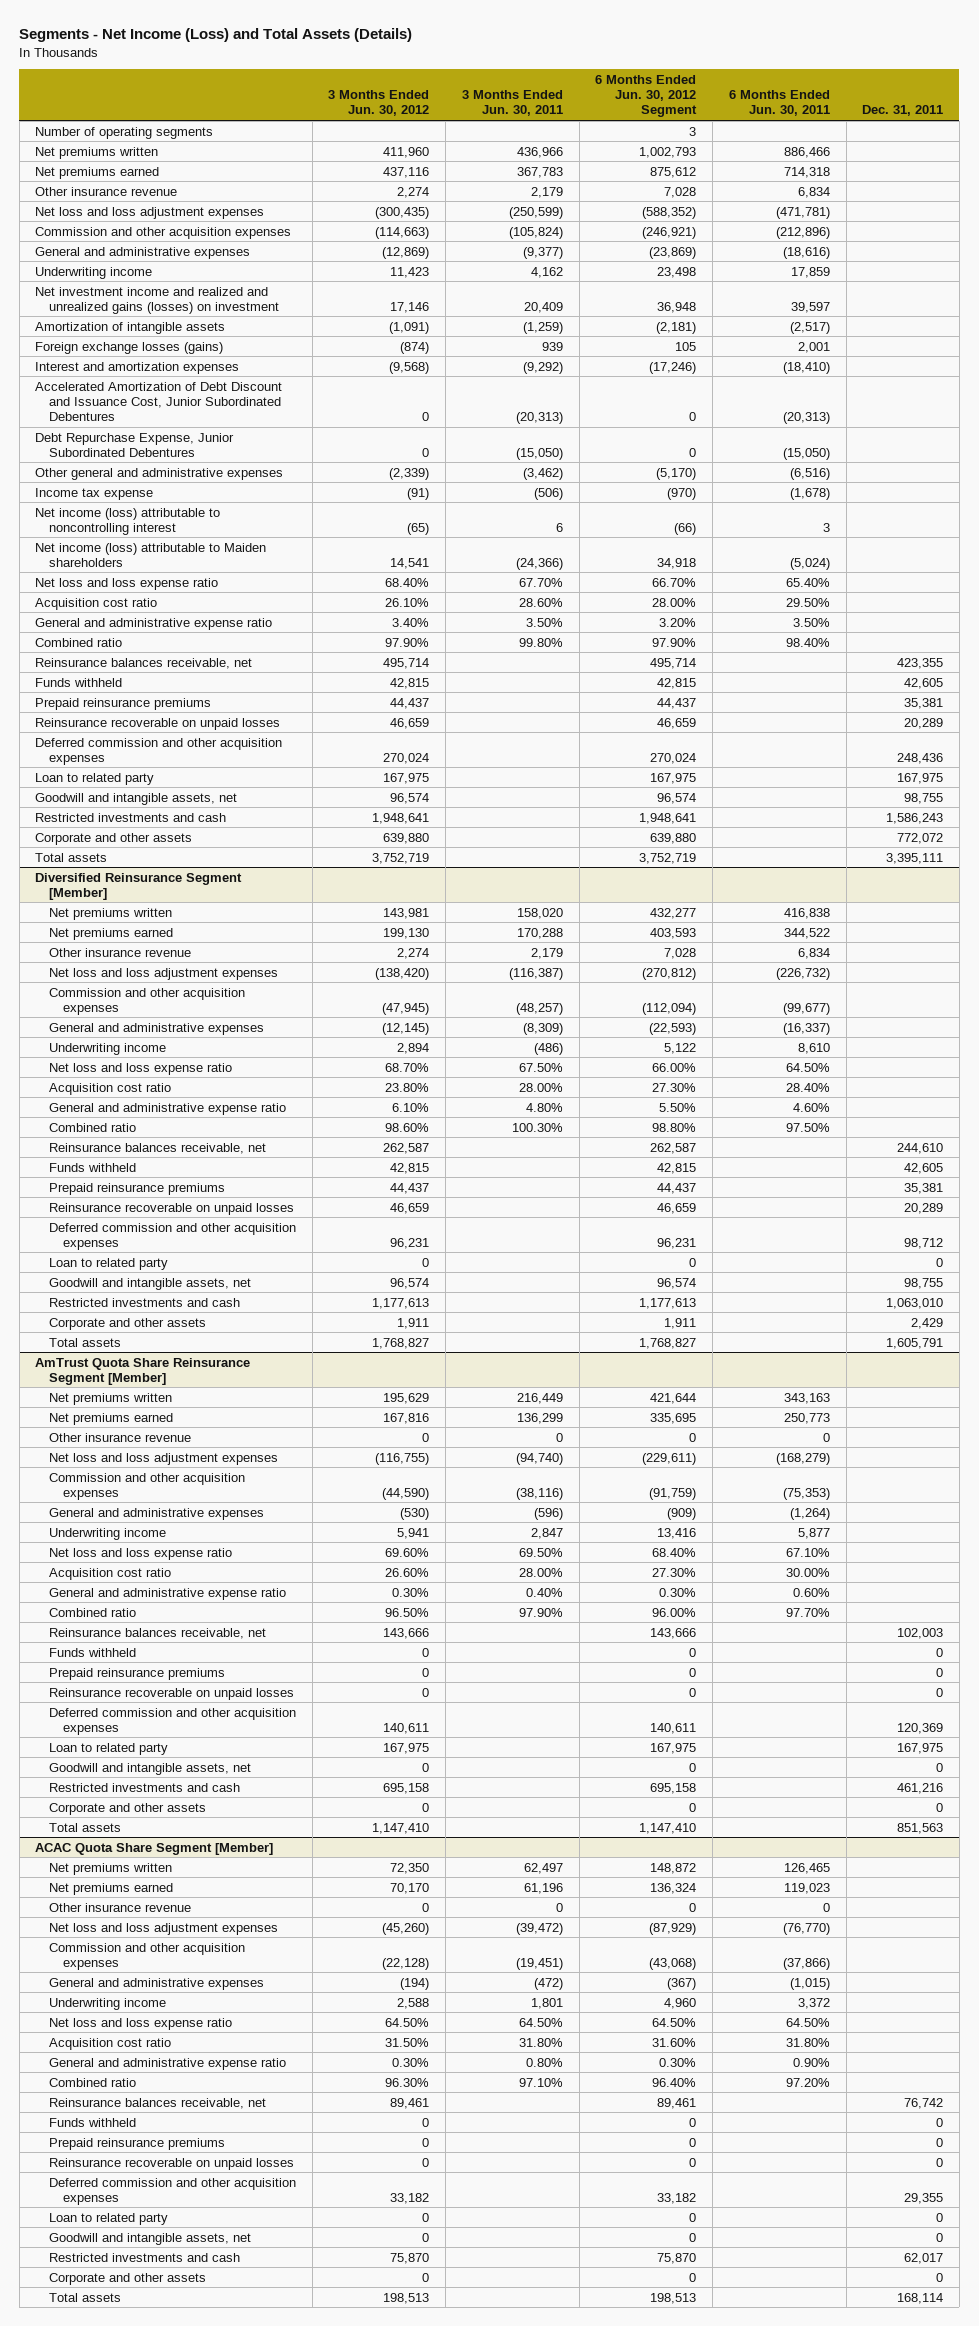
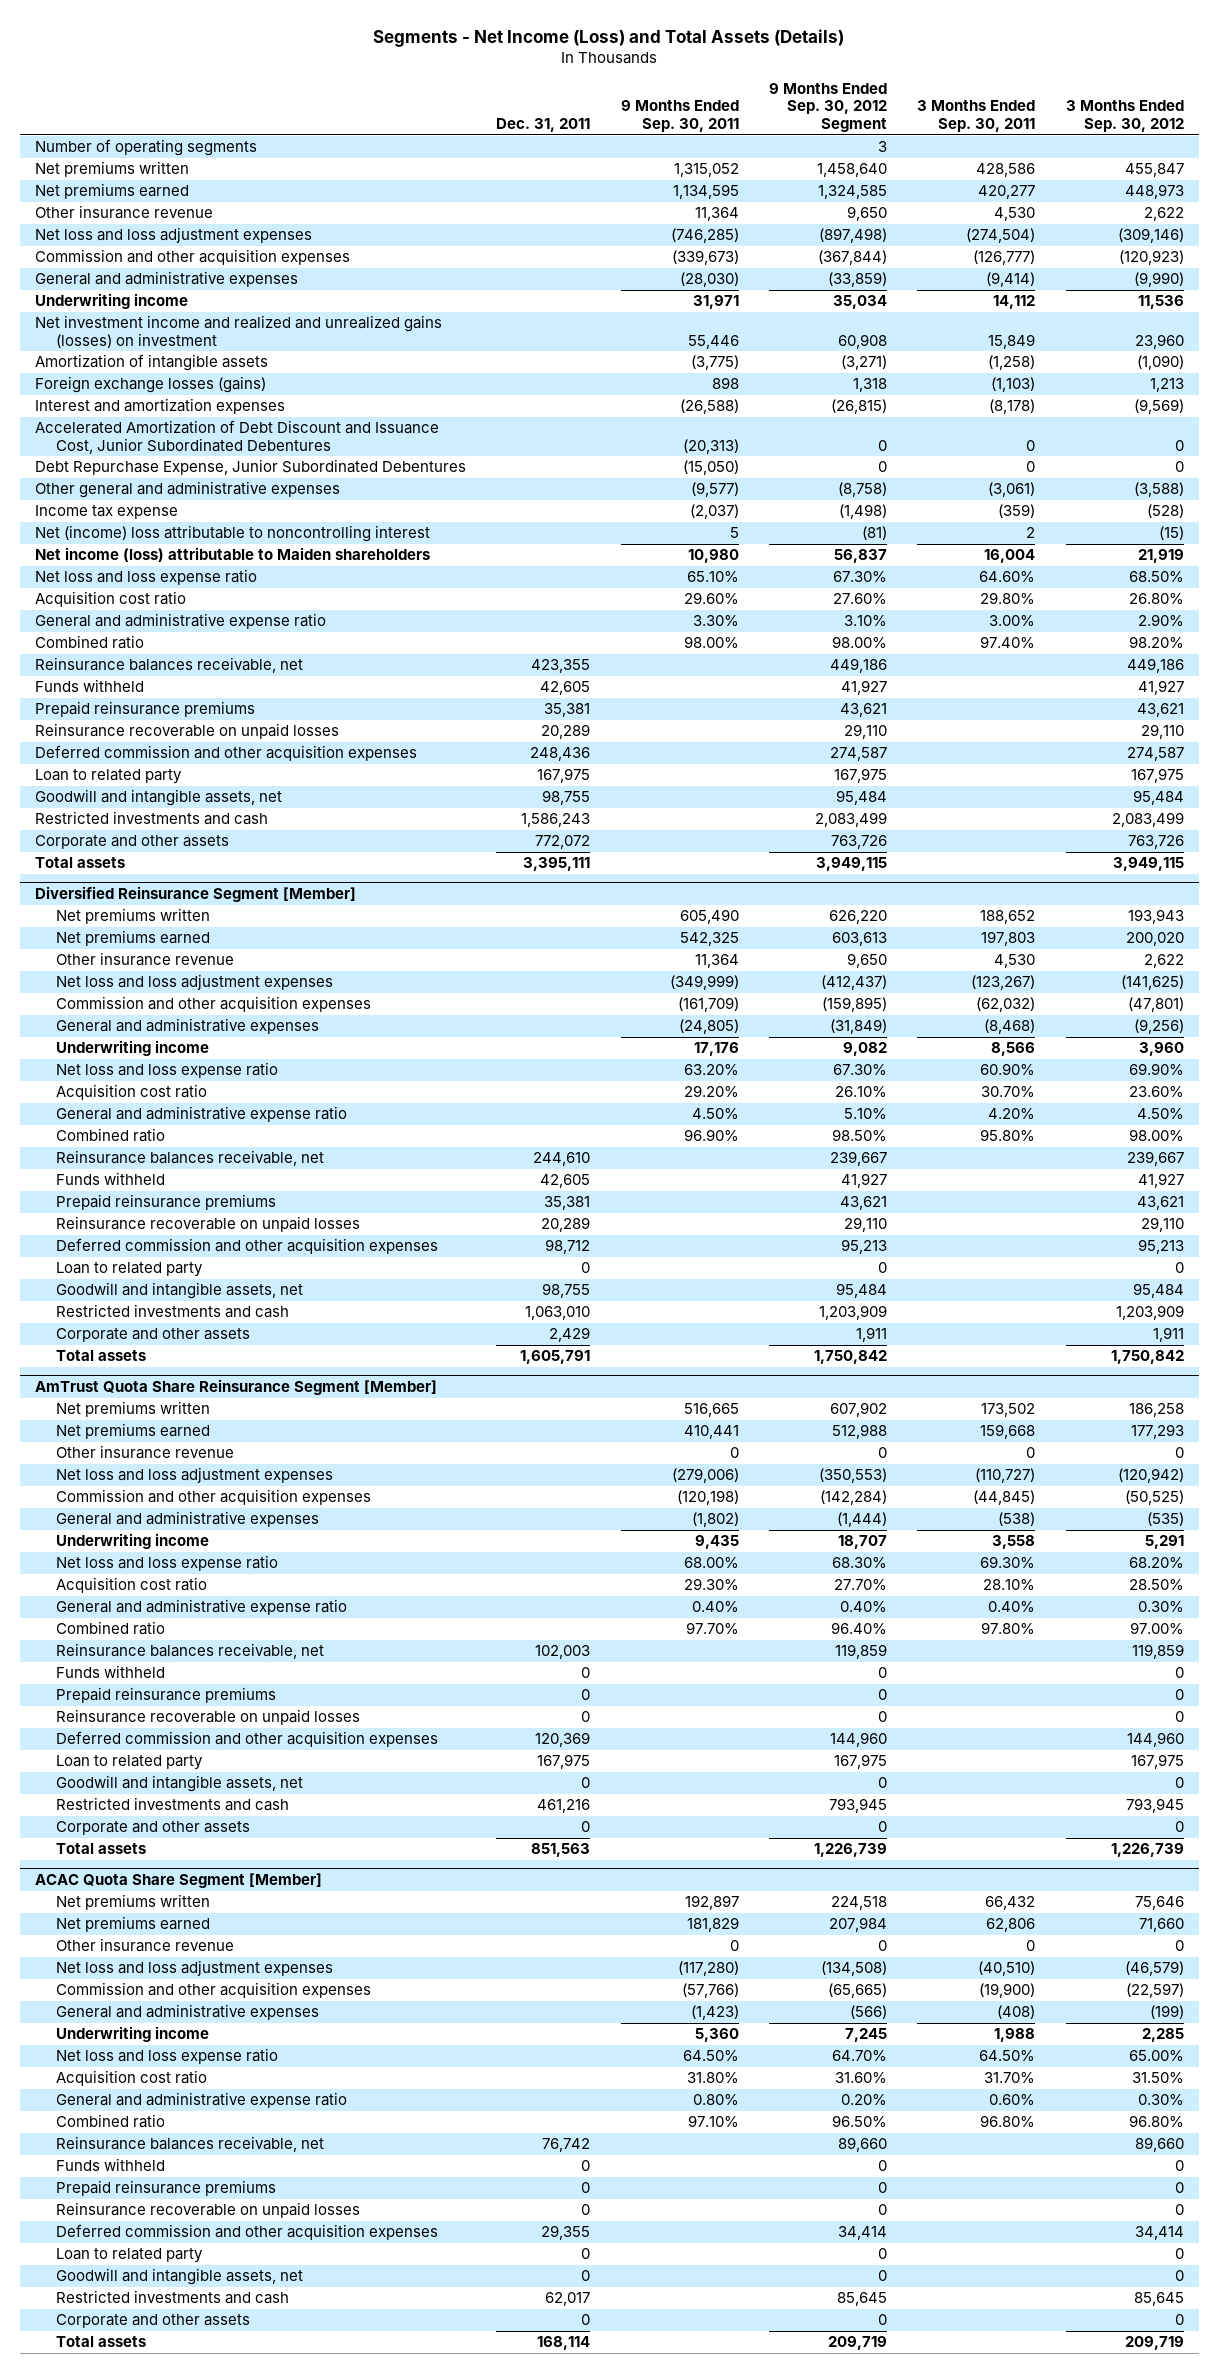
- | 3 Months Ended Jun. 30, 2012 | 3 Months Ended Jun. 30, 2011 | 6 Months Ended Jun. 30, 2012 Segment | 6 Months Ended Jun. 30, 2011 | Dec. 31, 2011
+ | Dec. 31, 2011 | 9 Months Ended Sep. 30, 2011 | 9 Months Ended Sep. 30, 2012 Segment | 3 Months Ended Sep. 30, 2011 | 3 Months Ended Sep. 30, 2012
- Net income (loss) attributable to noncontrolling interest | (65) | 6 | (66) | 3 |
+ Net (income) loss attributable to noncontrolling interest | | 5 | (81) | 2 | (15)

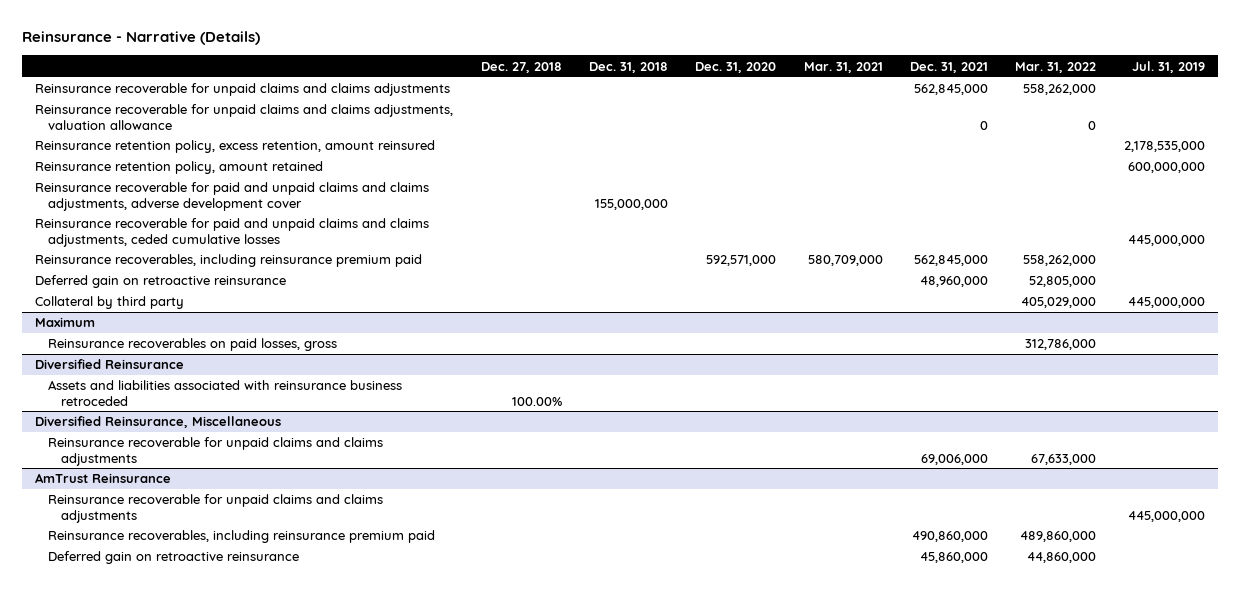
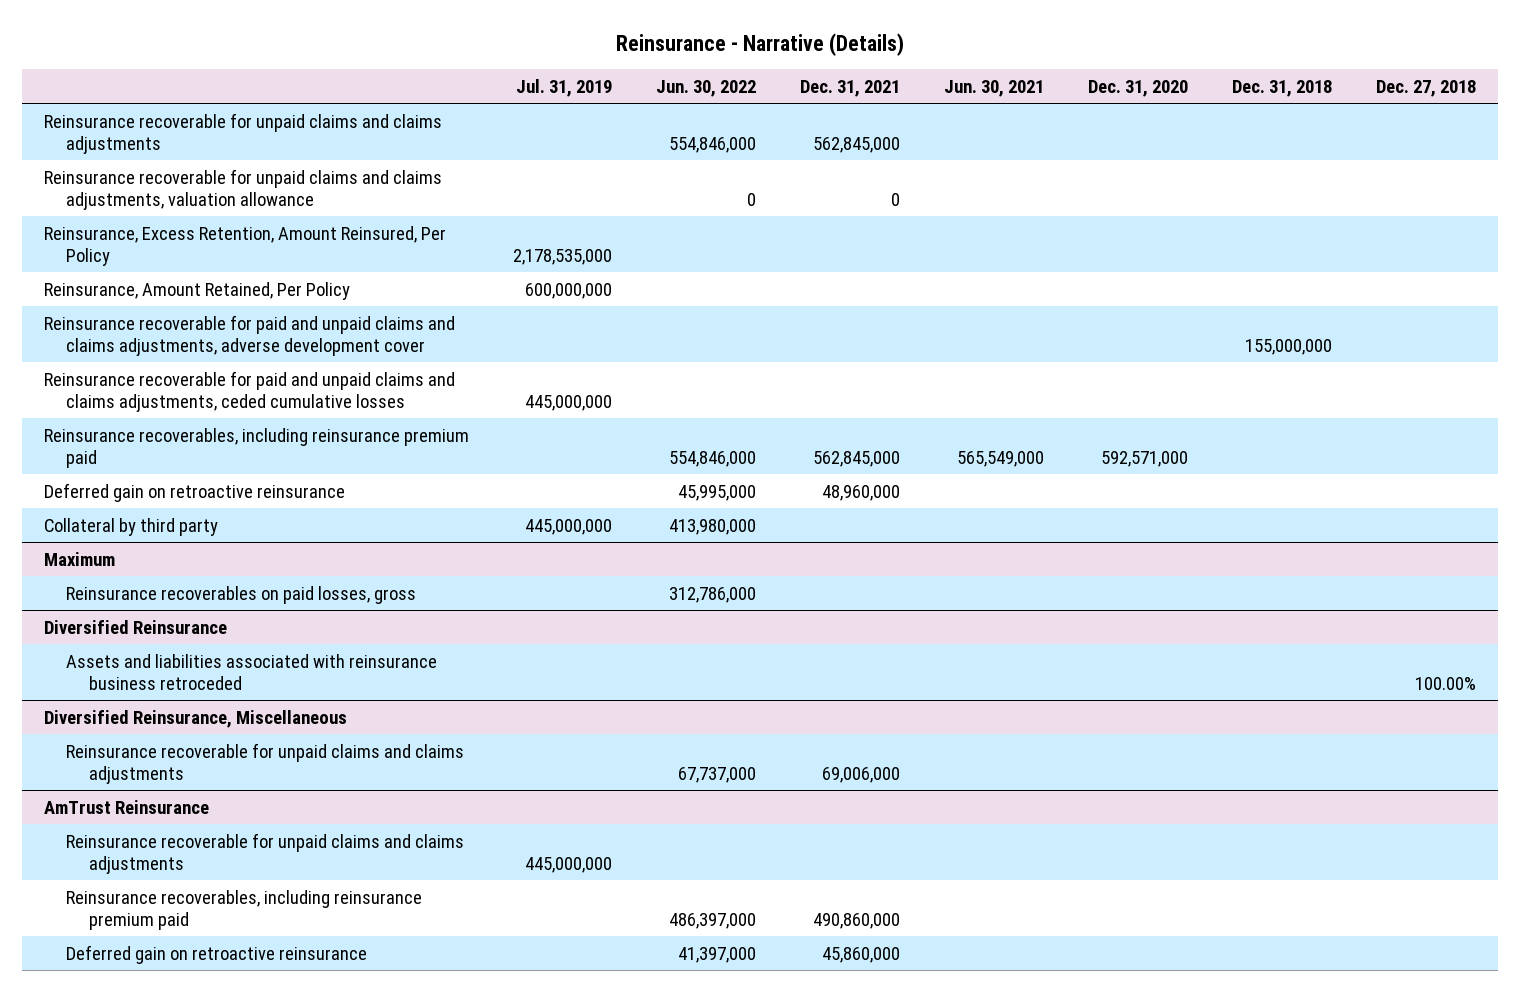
- | Dec. 27, 2018 | Dec. 31, 2018 | Dec. 31, 2020 | Mar. 31, 2021 | Dec. 31, 2021 | Mar. 31, 2022 | Jul. 31, 2019
+ | Jul. 31, 2019 | Jun. 30, 2022 | Dec. 31, 2021 | Jun. 30, 2021 | Dec. 31, 2020 | Dec. 31, 2018 | Dec. 27, 2018
- Reinsurance retention policy, excess retention, amount reinsured | | | | | | | 2,178,535,000
- Reinsurance retention policy, amount retained | | | | | | | 600,000,000
+ Reinsurance, Excess Retention, Amount Reinsured, Per Policy | 2,178,535,000 | | | | | |
+ Reinsurance, Amount Retained, Per Policy | 600,000,000 | | | | | |

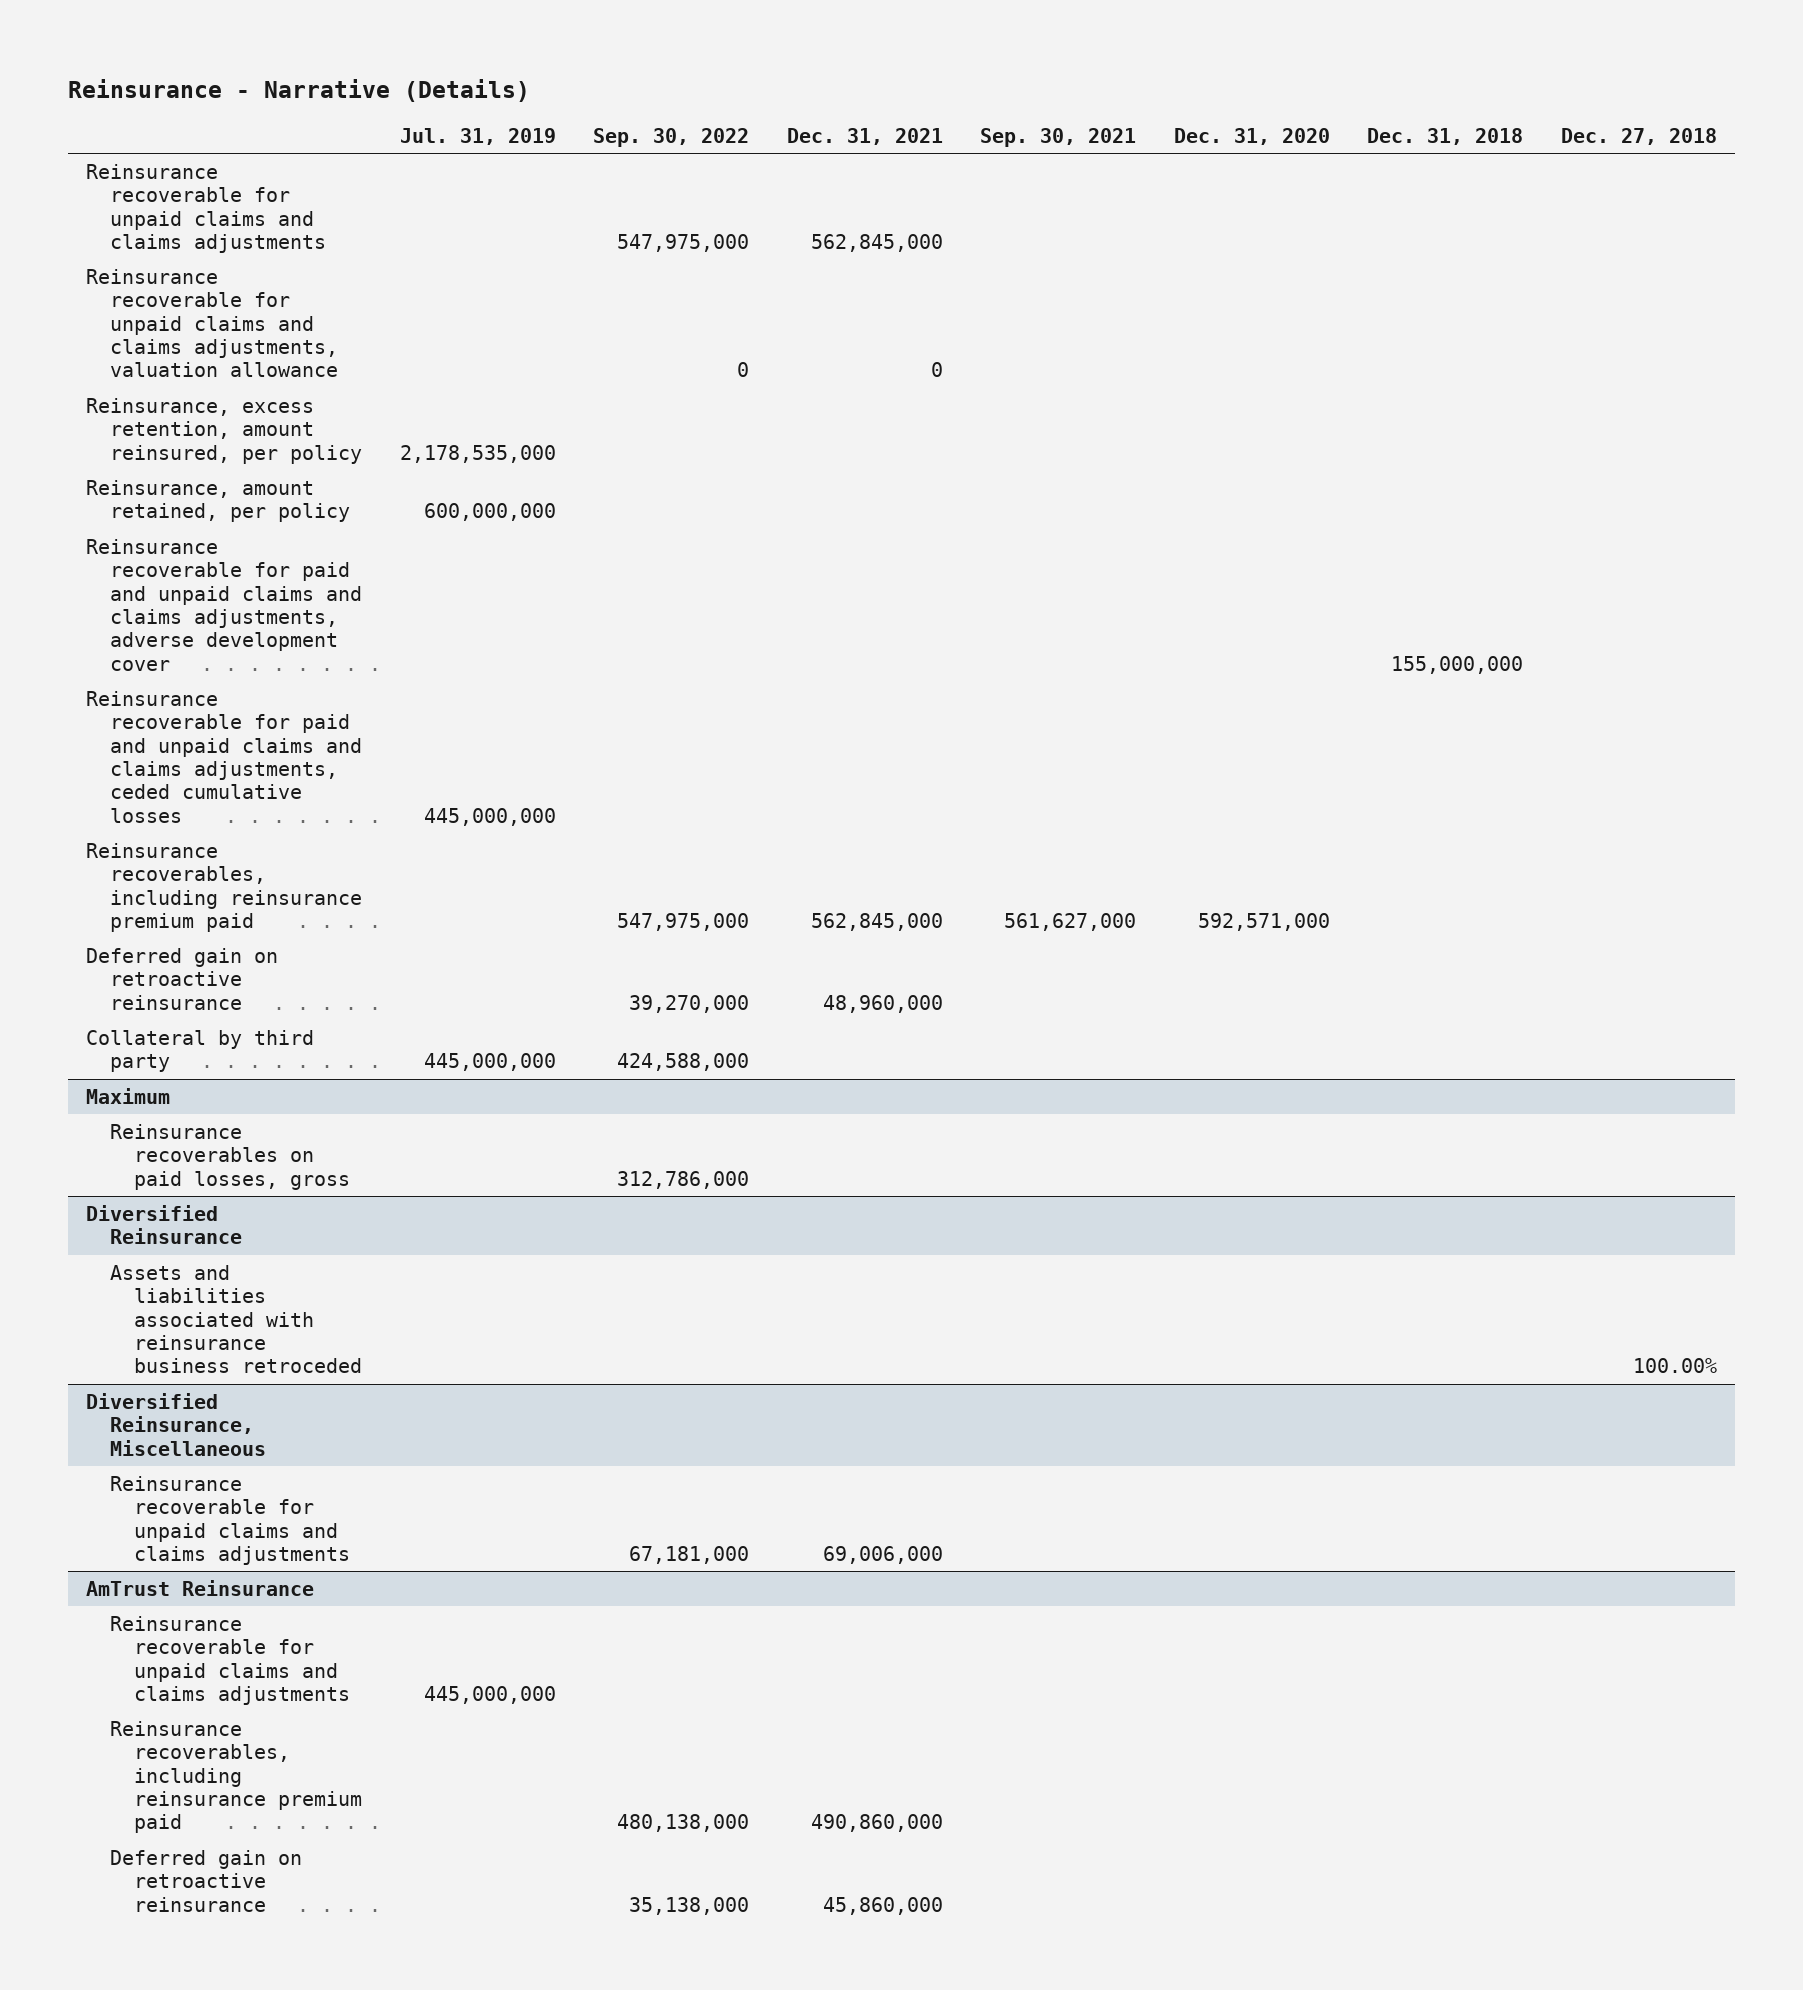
- | Jul. 31, 2019 | Jun. 30, 2022 | Dec. 31, 2021 | Jun. 30, 2021 | Dec. 31, 2020 | Dec. 31, 2018 | Dec. 27, 2018
+ | Jul. 31, 2019 | Sep. 30, 2022 | Dec. 31, 2021 | Sep. 30, 2021 | Dec. 31, 2020 | Dec. 31, 2018 | Dec. 27, 2018
- Reinsurance, Excess Retention, Amount Reinsured, Per Policy | 2,178,535,000 | | | | | |
- Reinsurance, Amount Retained, Per Policy | 600,000,000 | | | | | |
+ Reinsurance, excess retention, amount reinsured, per policy | 2,178,535,000 | | | | | |
+ Reinsurance, amount retained, per policy | 600,000,000 | | | | | |

